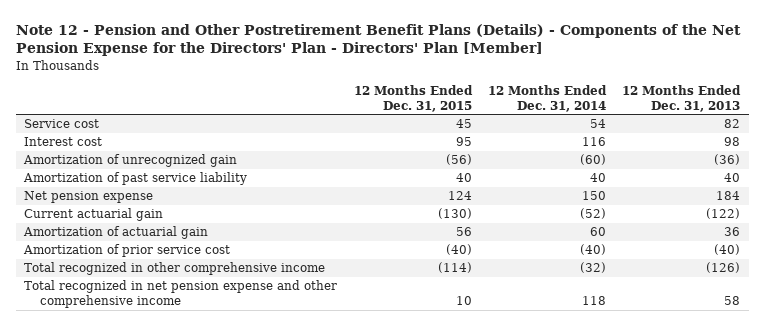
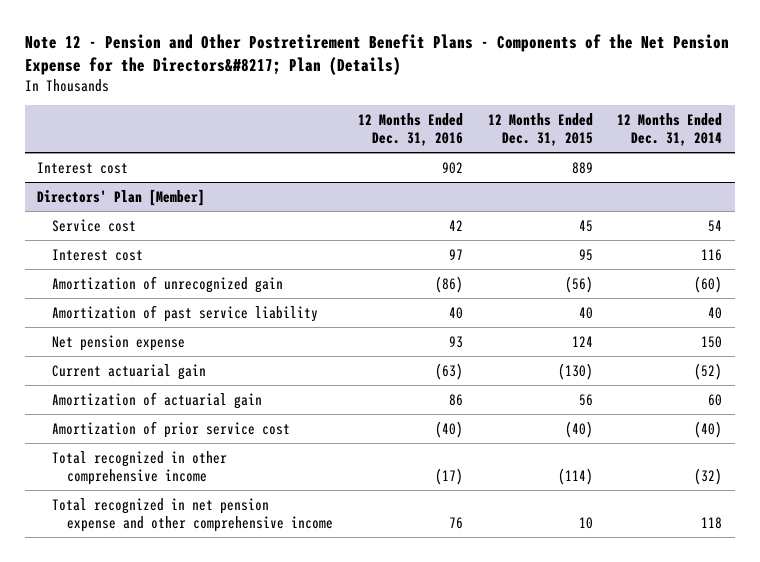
- Note 12 - Pension and Other Postretirement Benefit Plans (Details) - Components of the Net Pension Expense for the Directors' Plan - Directors' Plan [Member]
+ Note 12 - Pension and Other Postretirement Benefit Plans - Components of the Net Pension Expense for the Directors&#8217; Plan (Details)
- | 12 Months Ended Dec. 31, 2015 | 12 Months Ended Dec. 31, 2014 | 12 Months Ended Dec. 31, 2013
+ | 12 Months Ended Dec. 31, 2016 | 12 Months Ended Dec. 31, 2015 | 12 Months Ended Dec. 31, 2014
+ Interest cost | 902 | 889 |
+ Directors' Plan [Member]

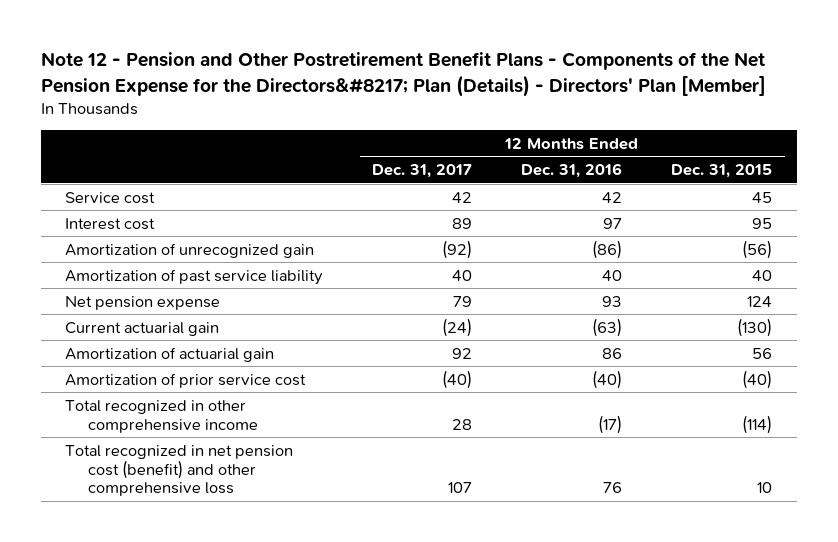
- Note 12 - Pension and Other Postretirement Benefit Plans - Components of the Net Pension Expense for the Directors&#8217; Plan (Details)
+ Note 12 - Pension and Other Postretirement Benefit Plans - Components of the Net Pension Expense for the Directors&#8217; Plan (Details) - Directors' Plan [Member]
- | 12 Months Ended Dec. 31, 2016 | 12 Months Ended Dec. 31, 2015 | 12 Months Ended Dec. 31, 2014
+ | 12 Months Ended Dec. 31, 2017 | 12 Months Ended Dec. 31, 2016 | 12 Months Ended Dec. 31, 2015
- Interest cost | 902 | 889 |
- Directors' Plan [Member]
- Total recognized in net pension expense and other comprehensive income | 76 | 10 | 118
+ Total recognized in net pension cost (benefit) and other comprehensive loss | 107 | 76 | 10

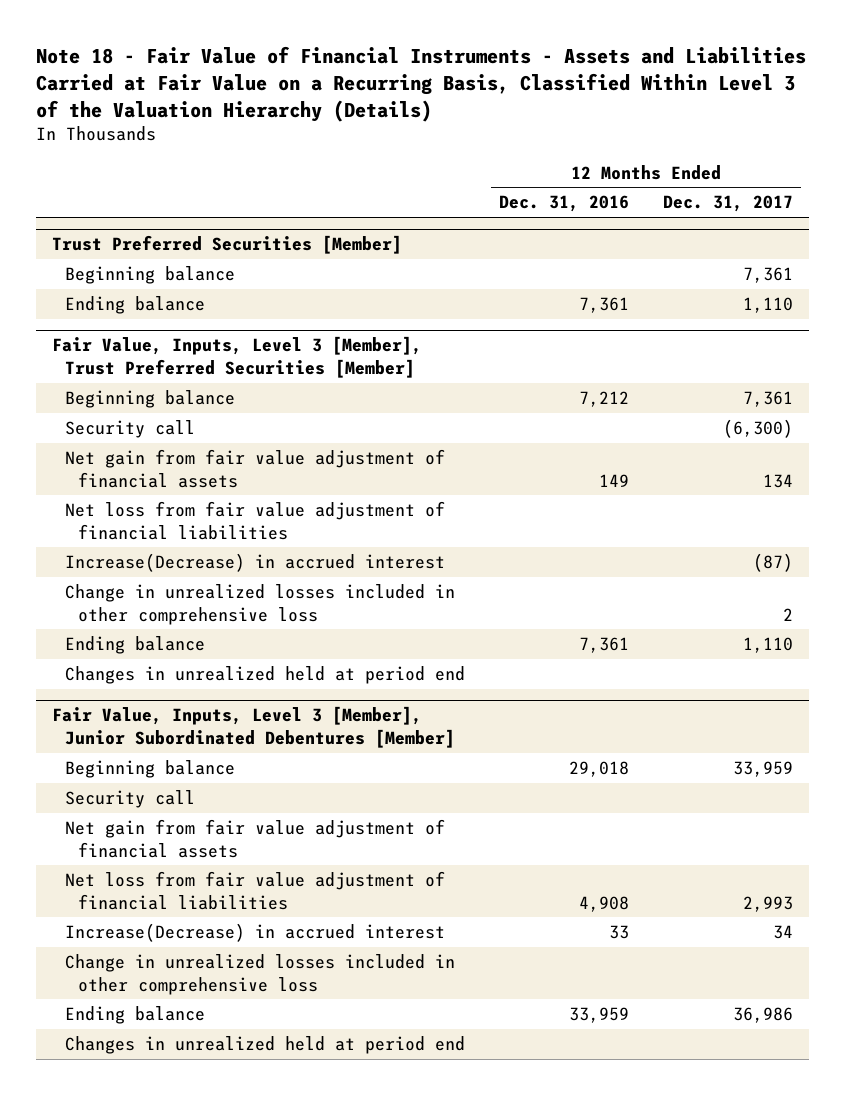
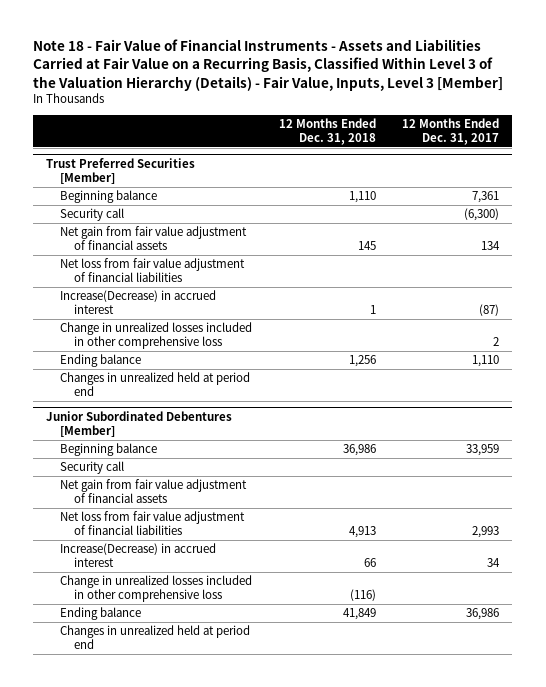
- Note 18 - Fair Value of Financial Instruments - Assets and Liabilities Carried at Fair Value on a Recurring Basis, Classified Within Level 3 of the Valuation Hierarchy (Details)
+ Note 18 - Fair Value of Financial Instruments - Assets and Liabilities Carried at Fair Value on a Recurring Basis, Classified Within Level 3 of the Valuation Hierarchy (Details) - Fair Value, Inputs, Level 3 [Member]
- | 12 Months Ended Dec. 31, 2016 | 12 Months Ended Dec. 31, 2017
+ | 12 Months Ended Dec. 31, 2018 | 12 Months Ended Dec. 31, 2017
@ Trust Preferred Securities [Member]
- Ending balance | 7,361 | 1,110
- Fair Value, Inputs, Level 3 [Member], Trust Preferred Securities [Member]
- Beginning balance | 7,212 | 7,361
- Fair Value, Inputs, Level 3 [Member], Junior Subordinated Debentures [Member]
+ Junior Subordinated Debentures [Member]

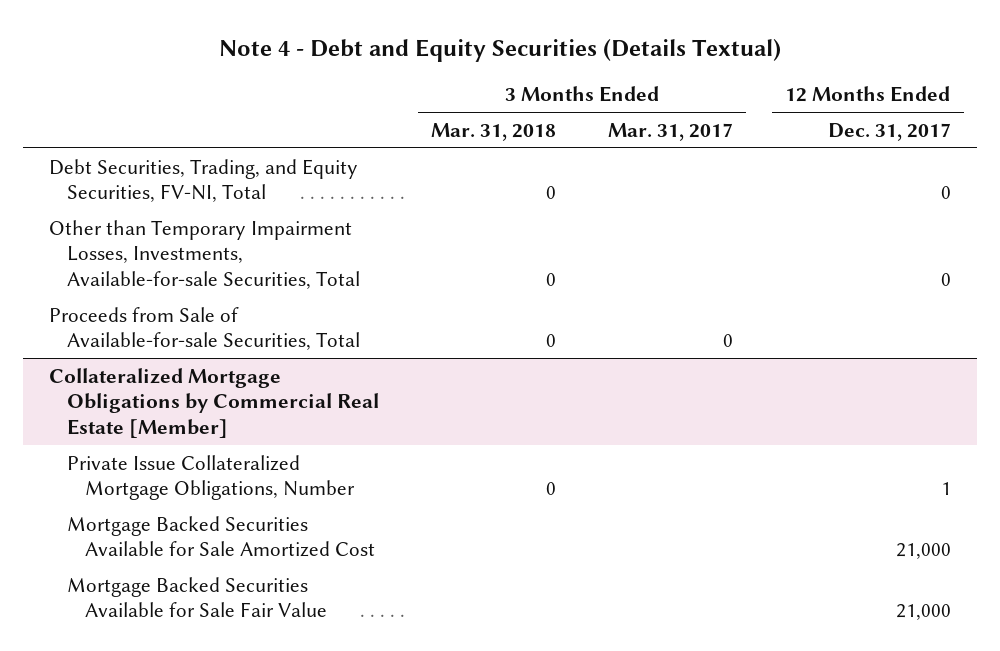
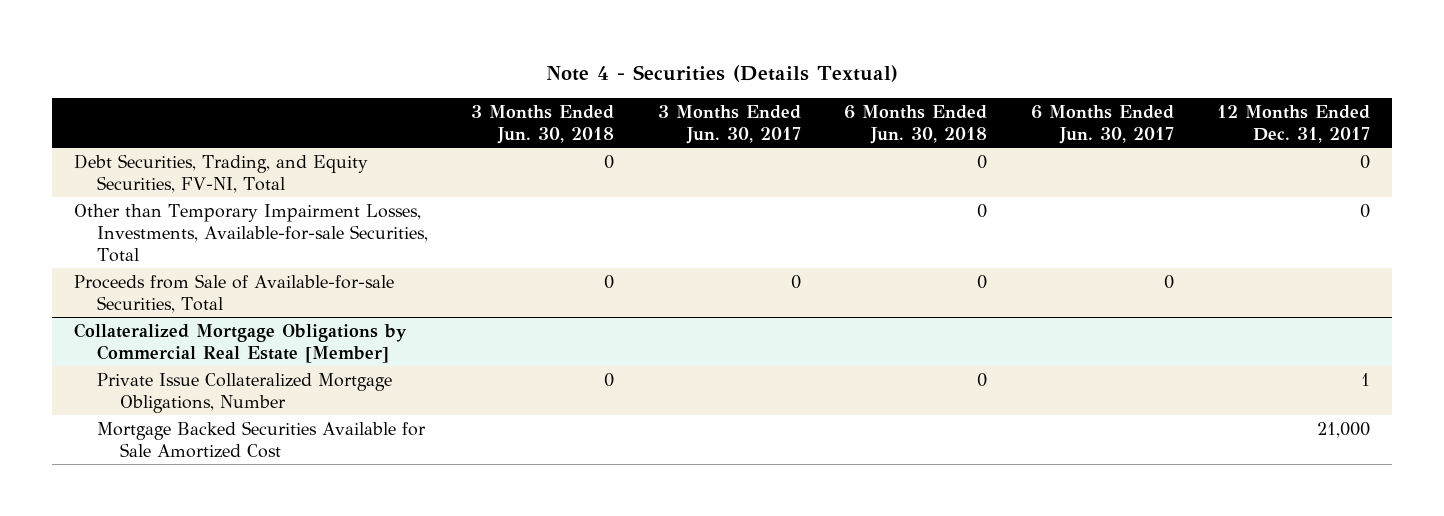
- Note 4 - Debt and Equity Securities (Details Textual)
+ Note 4 - Securities (Details Textual)
- | 3 Months Ended Mar. 31, 2018 | 3 Months Ended Mar. 31, 2017 | 12 Months Ended Dec. 31, 2017
+ | 3 Months Ended Jun. 30, 2018 | 3 Months Ended Jun. 30, 2017 | 6 Months Ended Jun. 30, 2018 | 6 Months Ended Jun. 30, 2017 | 12 Months Ended Dec. 31, 2017
@ Collateralized Mortgage Obligations by Commercial Real Estate [Member]
- Mortgage Backed Securities Available for Sale Fair Value | | | 21,000

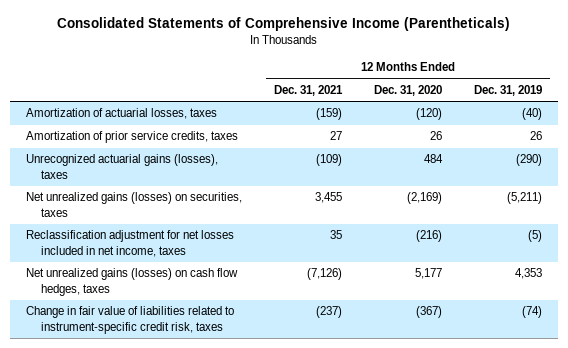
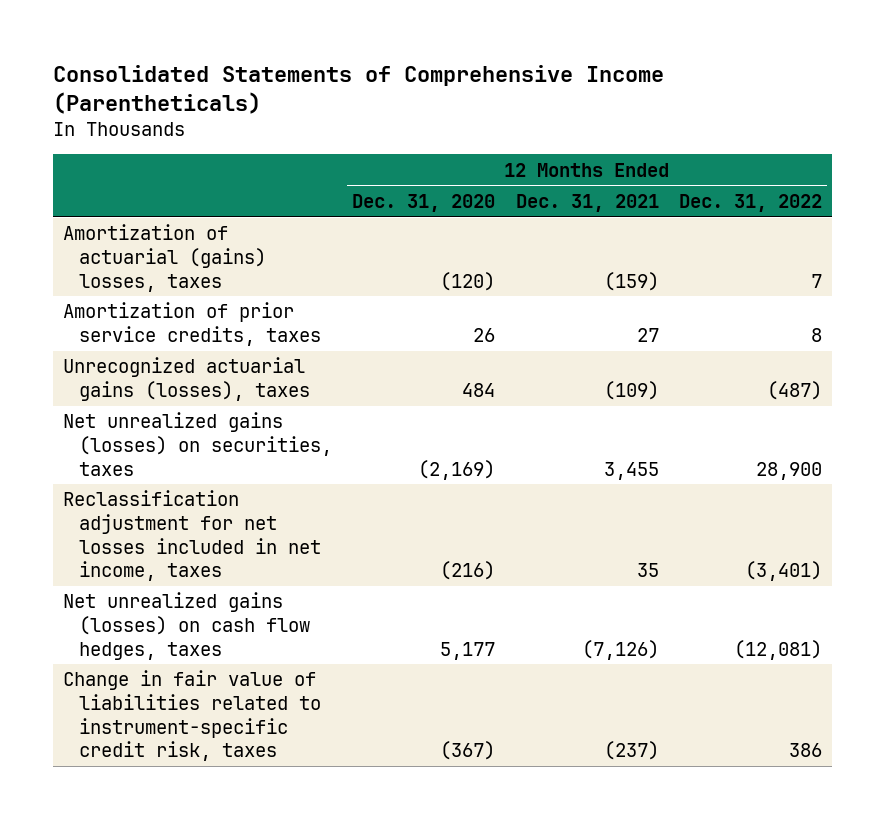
- | 12 Months Ended Dec. 31, 2021 | 12 Months Ended Dec. 31, 2020 | 12 Months Ended Dec. 31, 2019
+ | 12 Months Ended Dec. 31, 2020 | 12 Months Ended Dec. 31, 2021 | 12 Months Ended Dec. 31, 2022
- Amortization of actuarial losses, taxes | (159) | (120) | (40)
+ Amortization of actuarial (gains) losses, taxes | (120) | (159) | 7

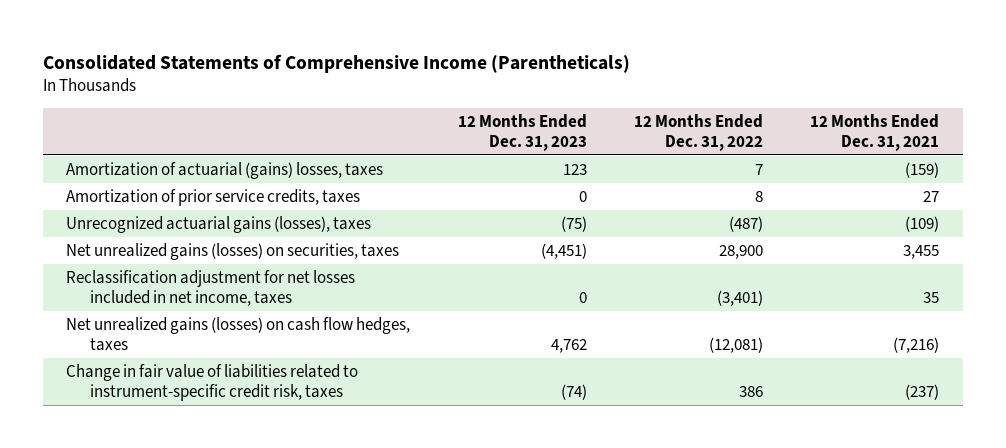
- | 12 Months Ended Dec. 31, 2020 | 12 Months Ended Dec. 31, 2021 | 12 Months Ended Dec. 31, 2022
+ | 12 Months Ended Dec. 31, 2023 | 12 Months Ended Dec. 31, 2022 | 12 Months Ended Dec. 31, 2021
- Net unrealized gains (losses) on cash flow hedges, taxes | 5,177 | (7,126) | (12,081)
+ Net unrealized gains (losses) on cash flow hedges, taxes | 4,762 | (12,081) | (7,216)

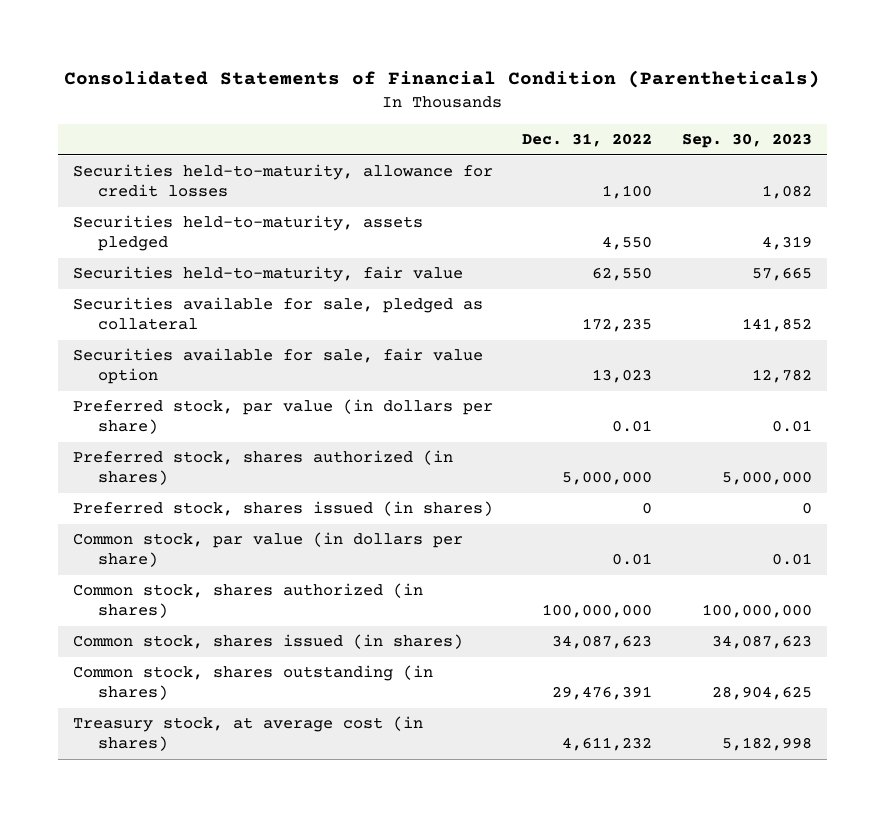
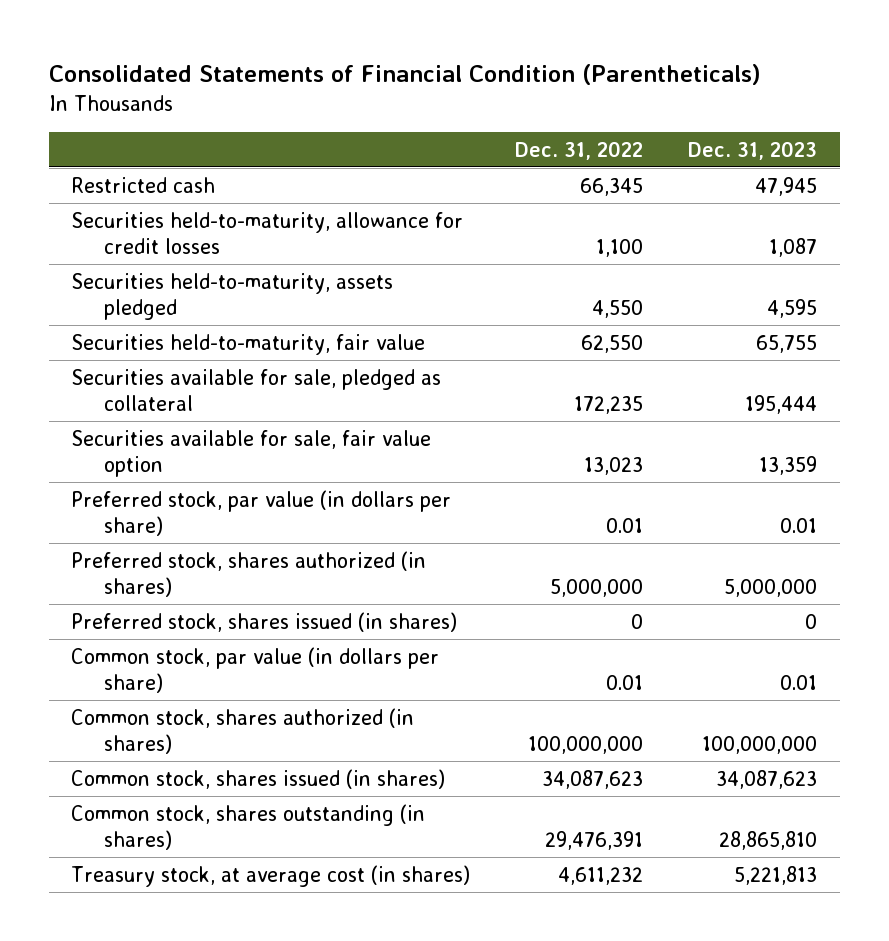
- | Dec. 31, 2022 | Sep. 30, 2023
+ | Dec. 31, 2022 | Dec. 31, 2023
+ Restricted cash | 66,345 | 47,945

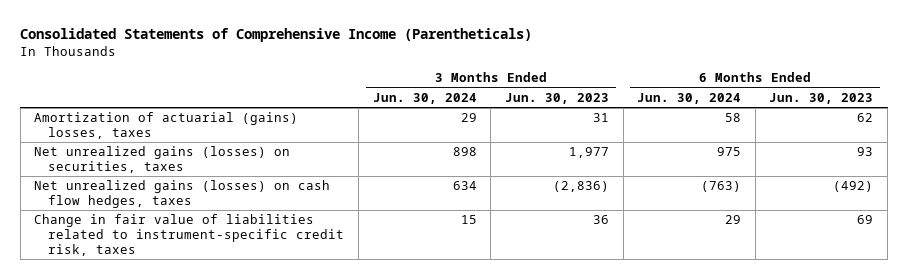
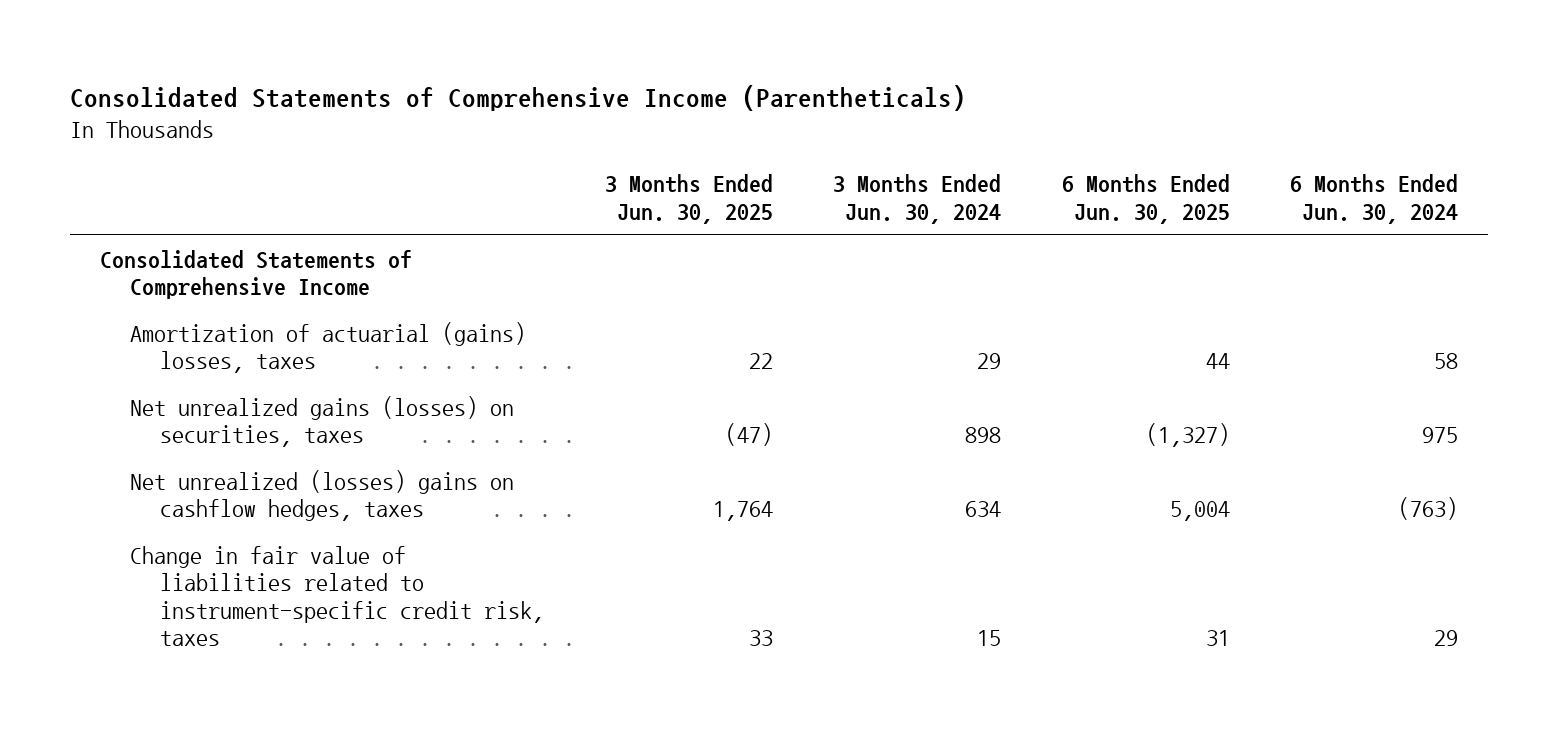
- | 3 Months Ended Jun. 30, 2024 | 3 Months Ended Jun. 30, 2023 | 6 Months Ended Jun. 30, 2024 | 6 Months Ended Jun. 30, 2023
+ | 3 Months Ended Jun. 30, 2025 | 3 Months Ended Jun. 30, 2024 | 6 Months Ended Jun. 30, 2025 | 6 Months Ended Jun. 30, 2024
+ Consolidated Statements of Comprehensive Income
- Net unrealized gains (losses) on cash flow hedges, taxes | 634 | (2,836) | (763) | (492)
+ Net unrealized (losses) gains on cashflow hedges, taxes | 1,764 | 634 | 5,004 | (763)

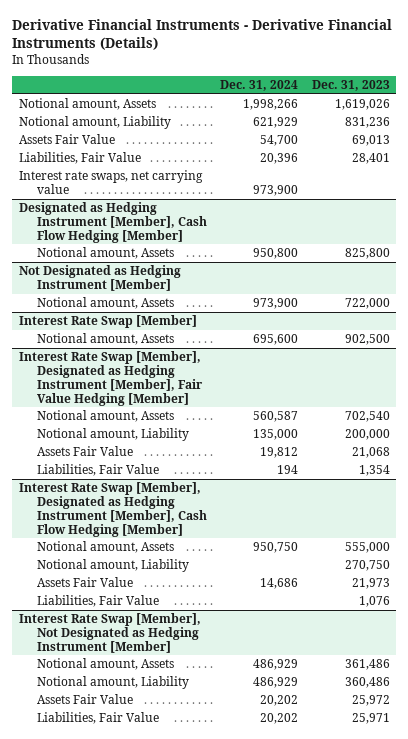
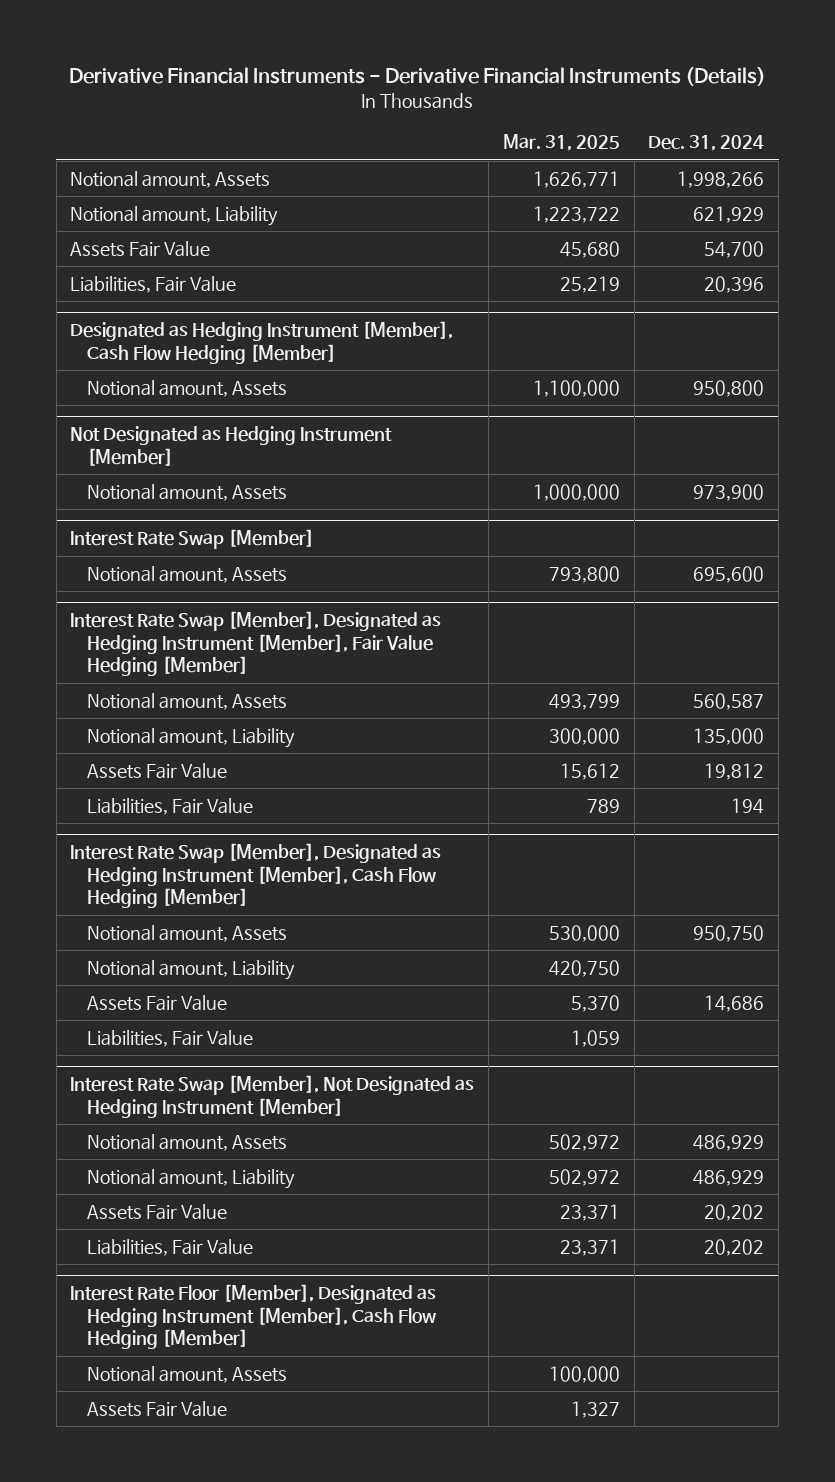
- | Dec. 31, 2024 | Dec. 31, 2023
+ | Mar. 31, 2025 | Dec. 31, 2024
- Interest rate swaps, net carrying value | 973,900 |
+ Interest Rate Floor [Member], Designated as Hedging Instrument [Member], Cash Flow Hedging [Member]
+ Notional amount, Assets | 100,000 |
+ Assets Fair Value | 1,327 |

